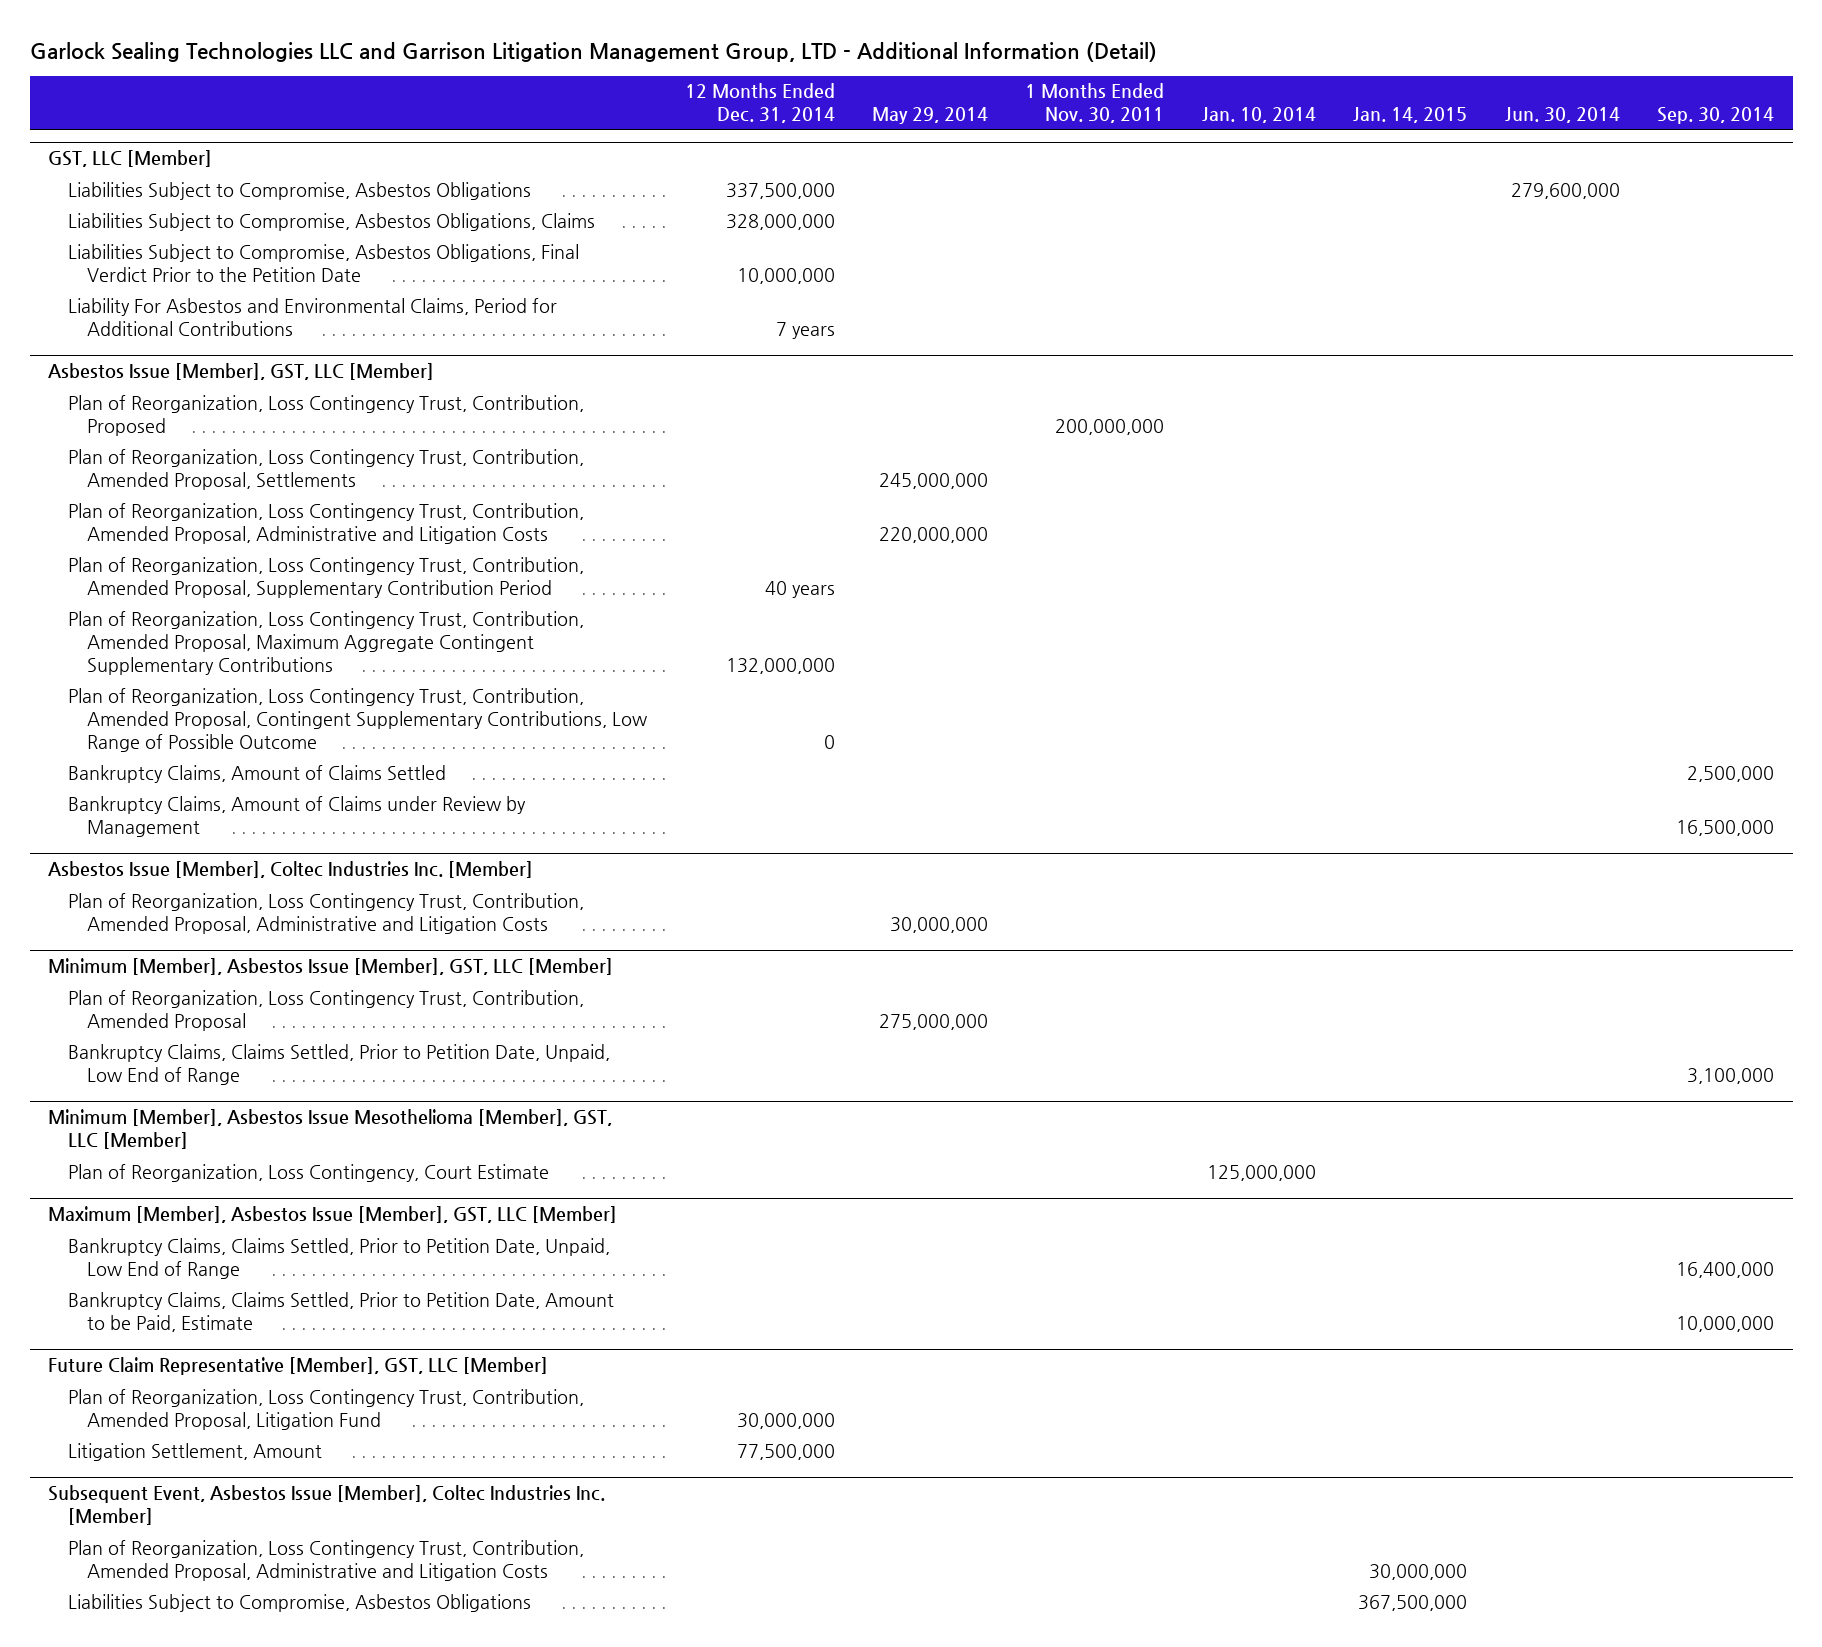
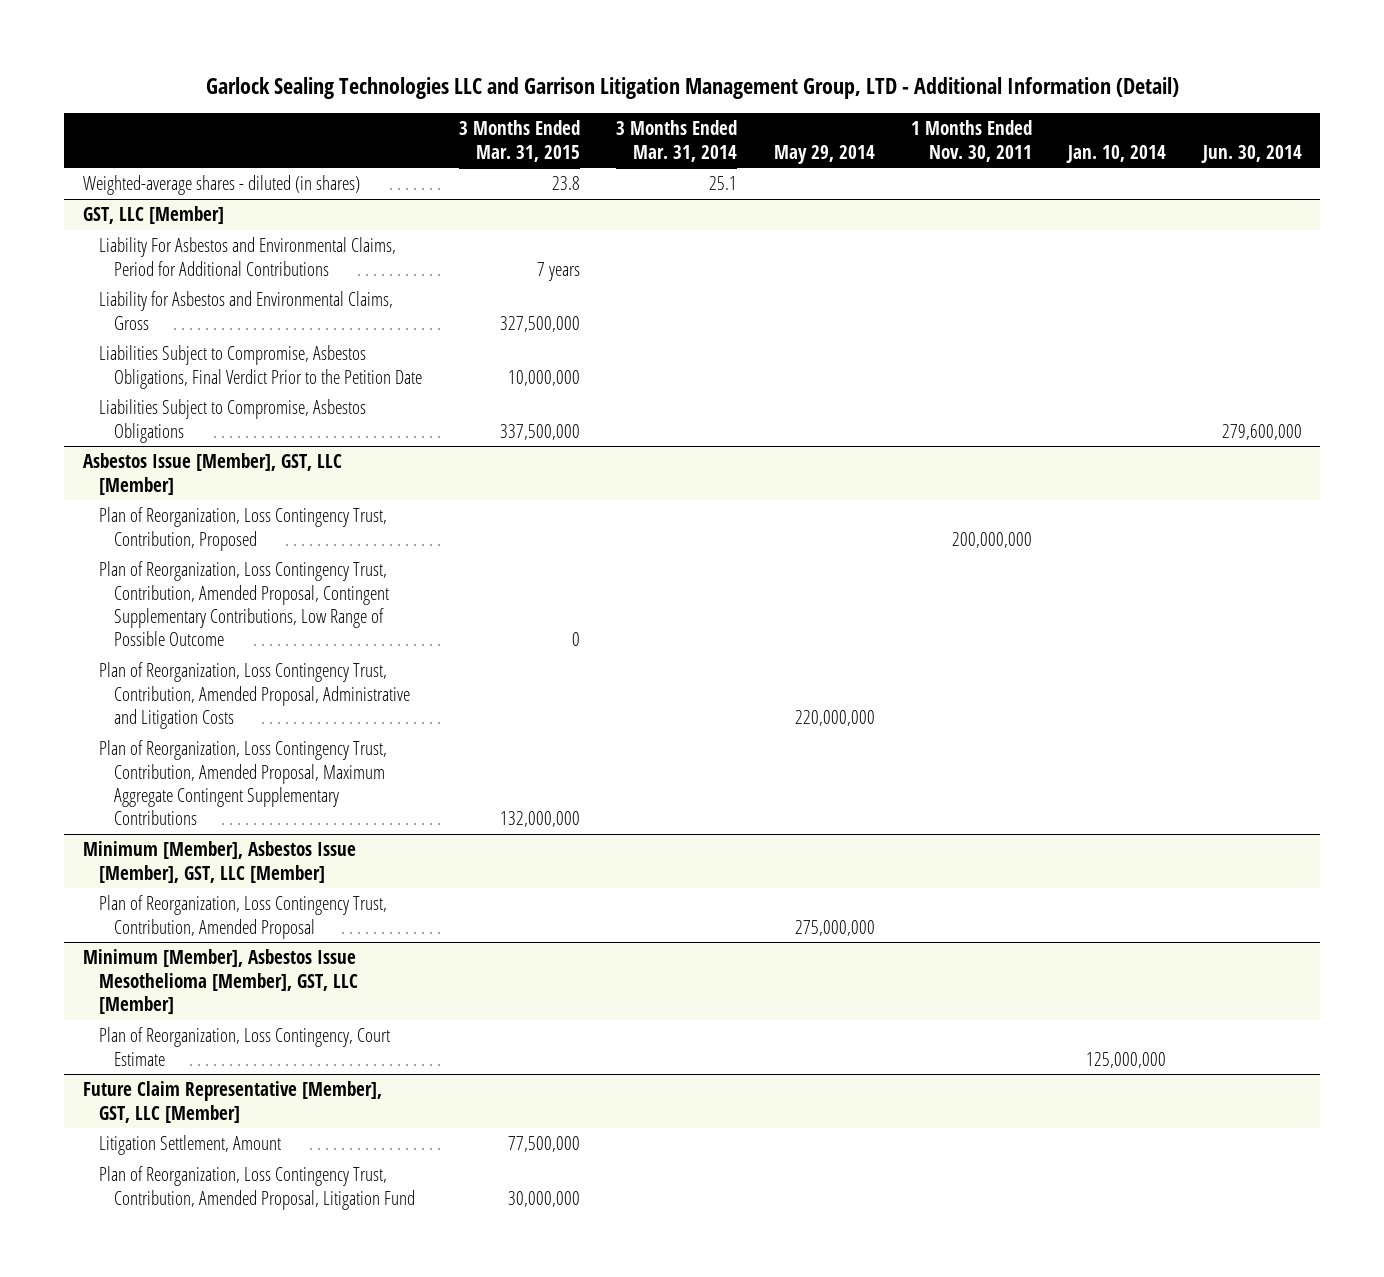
- | 12 Months Ended Dec. 31, 2014 | May 29, 2014 | 1 Months Ended Nov. 30, 2011 | Jan. 10, 2014 | Jan. 14, 2015 | Jun. 30, 2014 | Sep. 30, 2014
+ | 3 Months Ended Mar. 31, 2015 | 3 Months Ended Mar. 31, 2014 | May 29, 2014 | 1 Months Ended Nov. 30, 2011 | Jan. 10, 2014 | Jun. 30, 2014
+ Weighted-average shares - diluted (in shares) | 23.8 | 25.1 | | | |
@ GST, LLC [Member]
- Liabilities Subject to Compromise, Asbestos Obligations, Claims | 328,000,000 | | | | | |
+ Liability for Asbestos and Environmental Claims, Gross | 327,500,000 | | | | |
moved down: Liabilities Subject to Compromise, Asbestos Obligations, Final Verdict Prior to the Petition Date | 10,000,000 | | | | |
moved down: Liabilities Subject to Compromise, Asbestos Obligations | 337,500,000 | | | | | 279,600,000
@ Asbestos Issue [Member], GST, LLC [Member]
- Plan of Reorganization, Loss Contingency Trust, Contribution, Amended Proposal, Settlements | | 245,000,000 | | | | |
moved up: Plan of Reorganization, Loss Contingency Trust, Contribution, Amended Proposal, Contingent Supplementary Contributions, Low Range of Possible Outcome | 0 | | | | |
- Plan of Reorganization, Loss Contingency Trust, Contribution, Amended Proposal, Supplementary Contribution Period | 40 years | | | | | |
- Bankruptcy Claims, Amount of Claims Settled | | | | | | | 2,500,000
- Bankruptcy Claims, Amount of Claims under Review by Management | | | | | | | 16,500,000
- Asbestos Issue [Member], Coltec Industries Inc. [Member]
- Plan of Reorganization, Loss Contingency Trust, Contribution, Amended Proposal, Administrative and Litigation Costs | | 30,000,000 | | | | |
@ Minimum [Member], Asbestos Issue [Member], GST, LLC [Member]
- Bankruptcy Claims, Claims Settled, Prior to Petition Date, Unpaid, Low End of Range | | | | | | | 3,100,000
- Maximum [Member], Asbestos Issue [Member], GST, LLC [Member]
- Bankruptcy Claims, Claims Settled, Prior to Petition Date, Unpaid, Low End of Range | | | | | | | 16,400,000
- Bankruptcy Claims, Claims Settled, Prior to Petition Date, Amount to be Paid, Estimate | | | | | | | 10,000,000
- Subsequent Event, Asbestos Issue [Member], Coltec Industries Inc. [Member]
- Plan of Reorganization, Loss Contingency Trust, Contribution, Amended Proposal, Administrative and Litigation Costs | | | | | 30,000,000 | |
- Liabilities Subject to Compromise, Asbestos Obligations | | | | | 367,500,000 | |
@ Future Claim Representative [Member], GST, LLC [Member]
moved down: Plan of Reorganization, Loss Contingency Trust, Contribution, Amended Proposal, Litigation Fund | 30,000,000 | | | | |

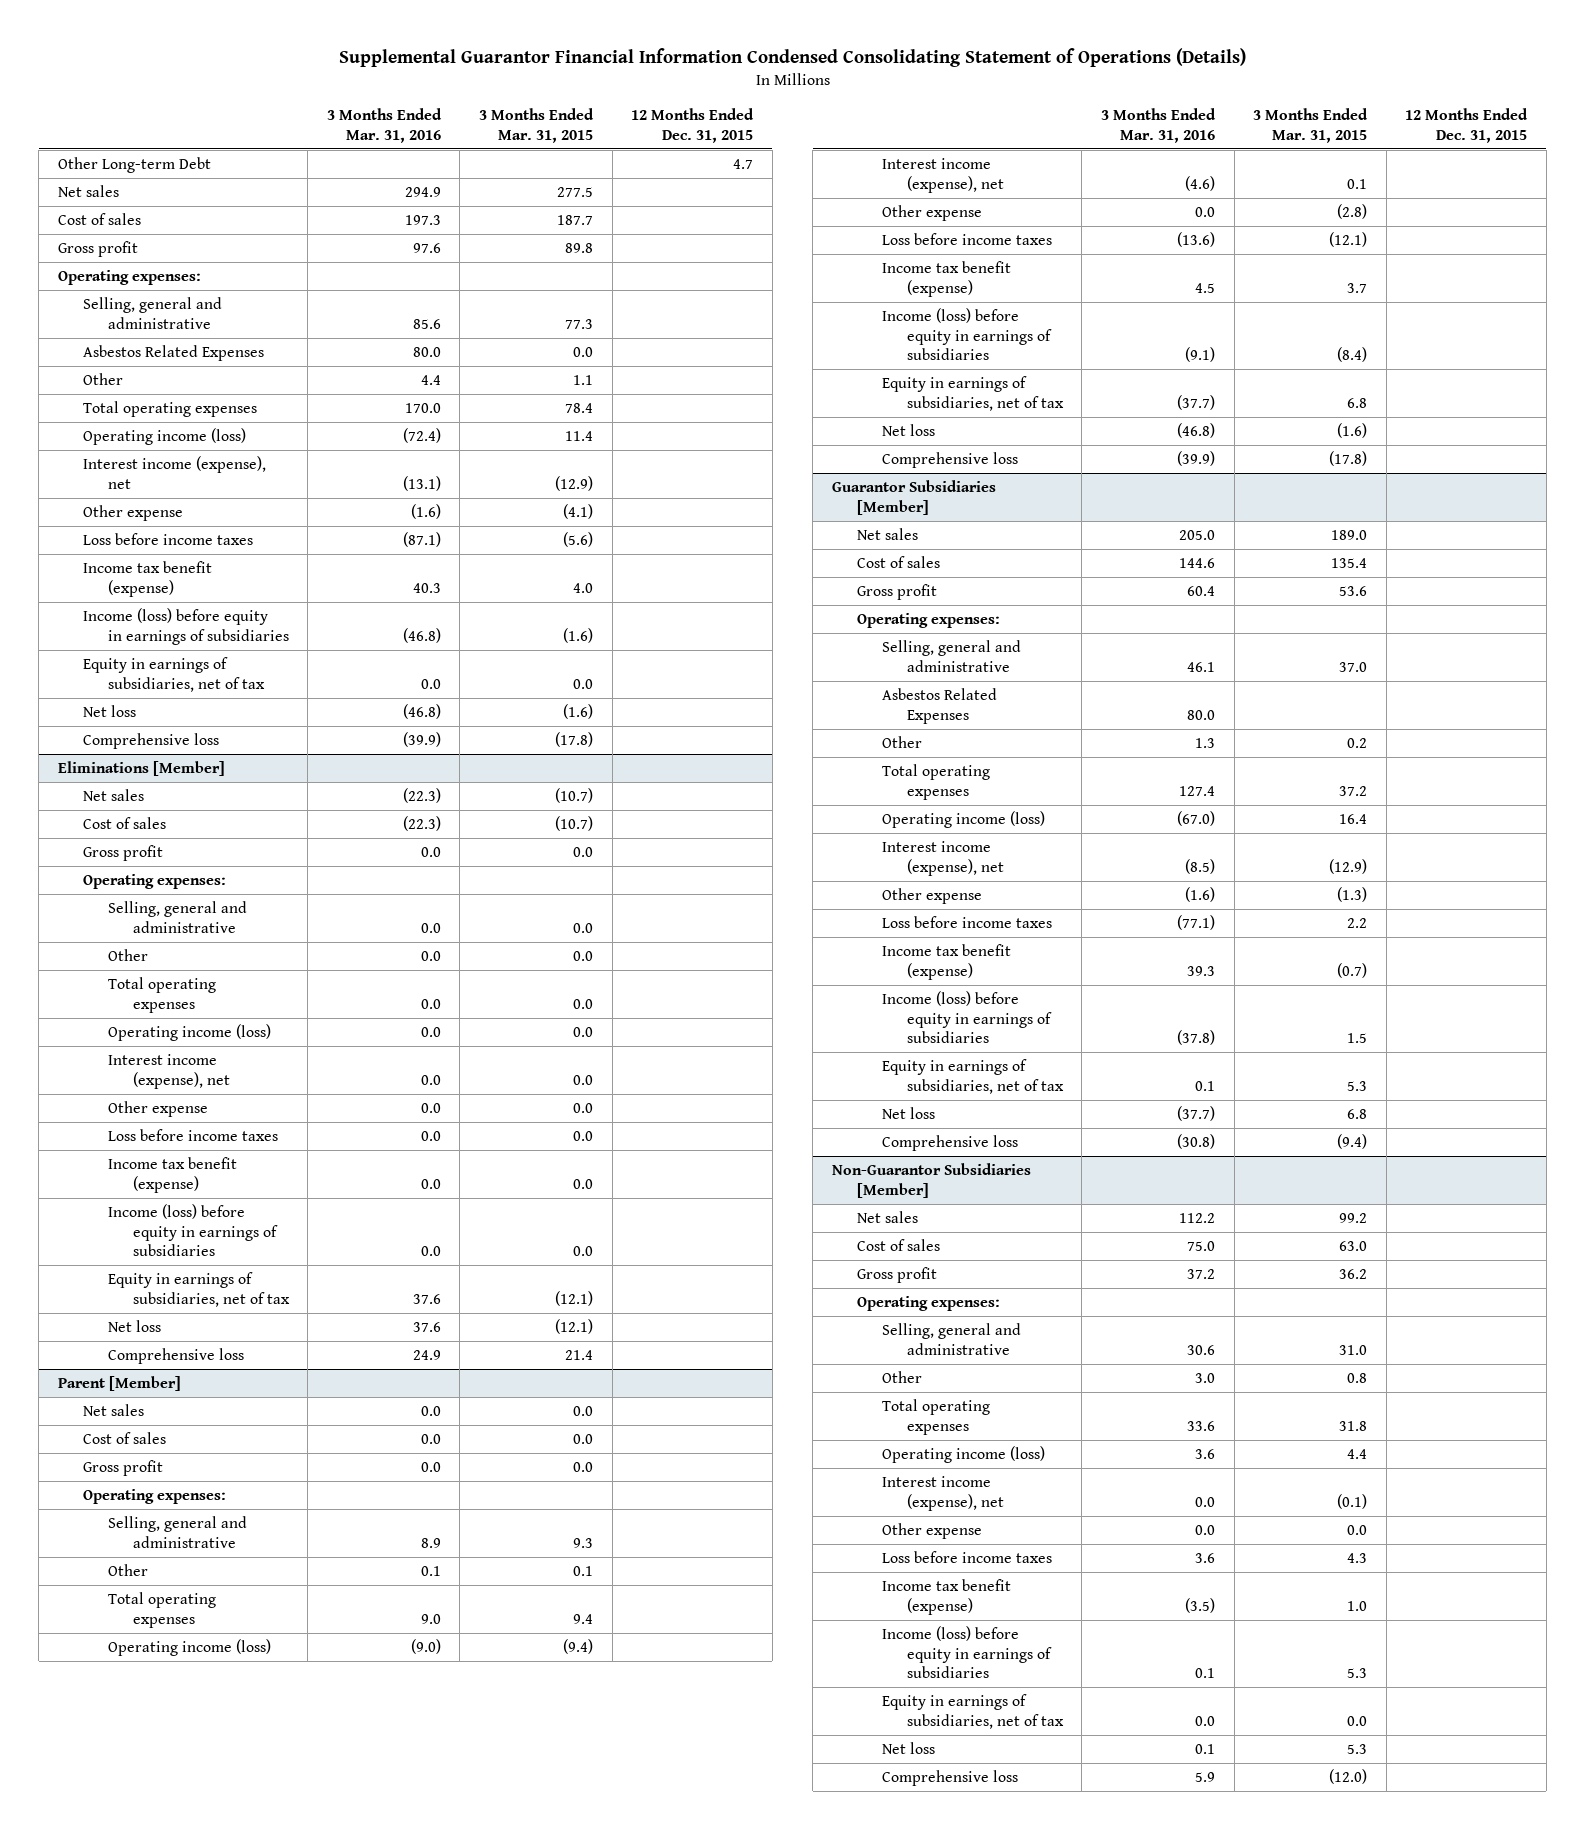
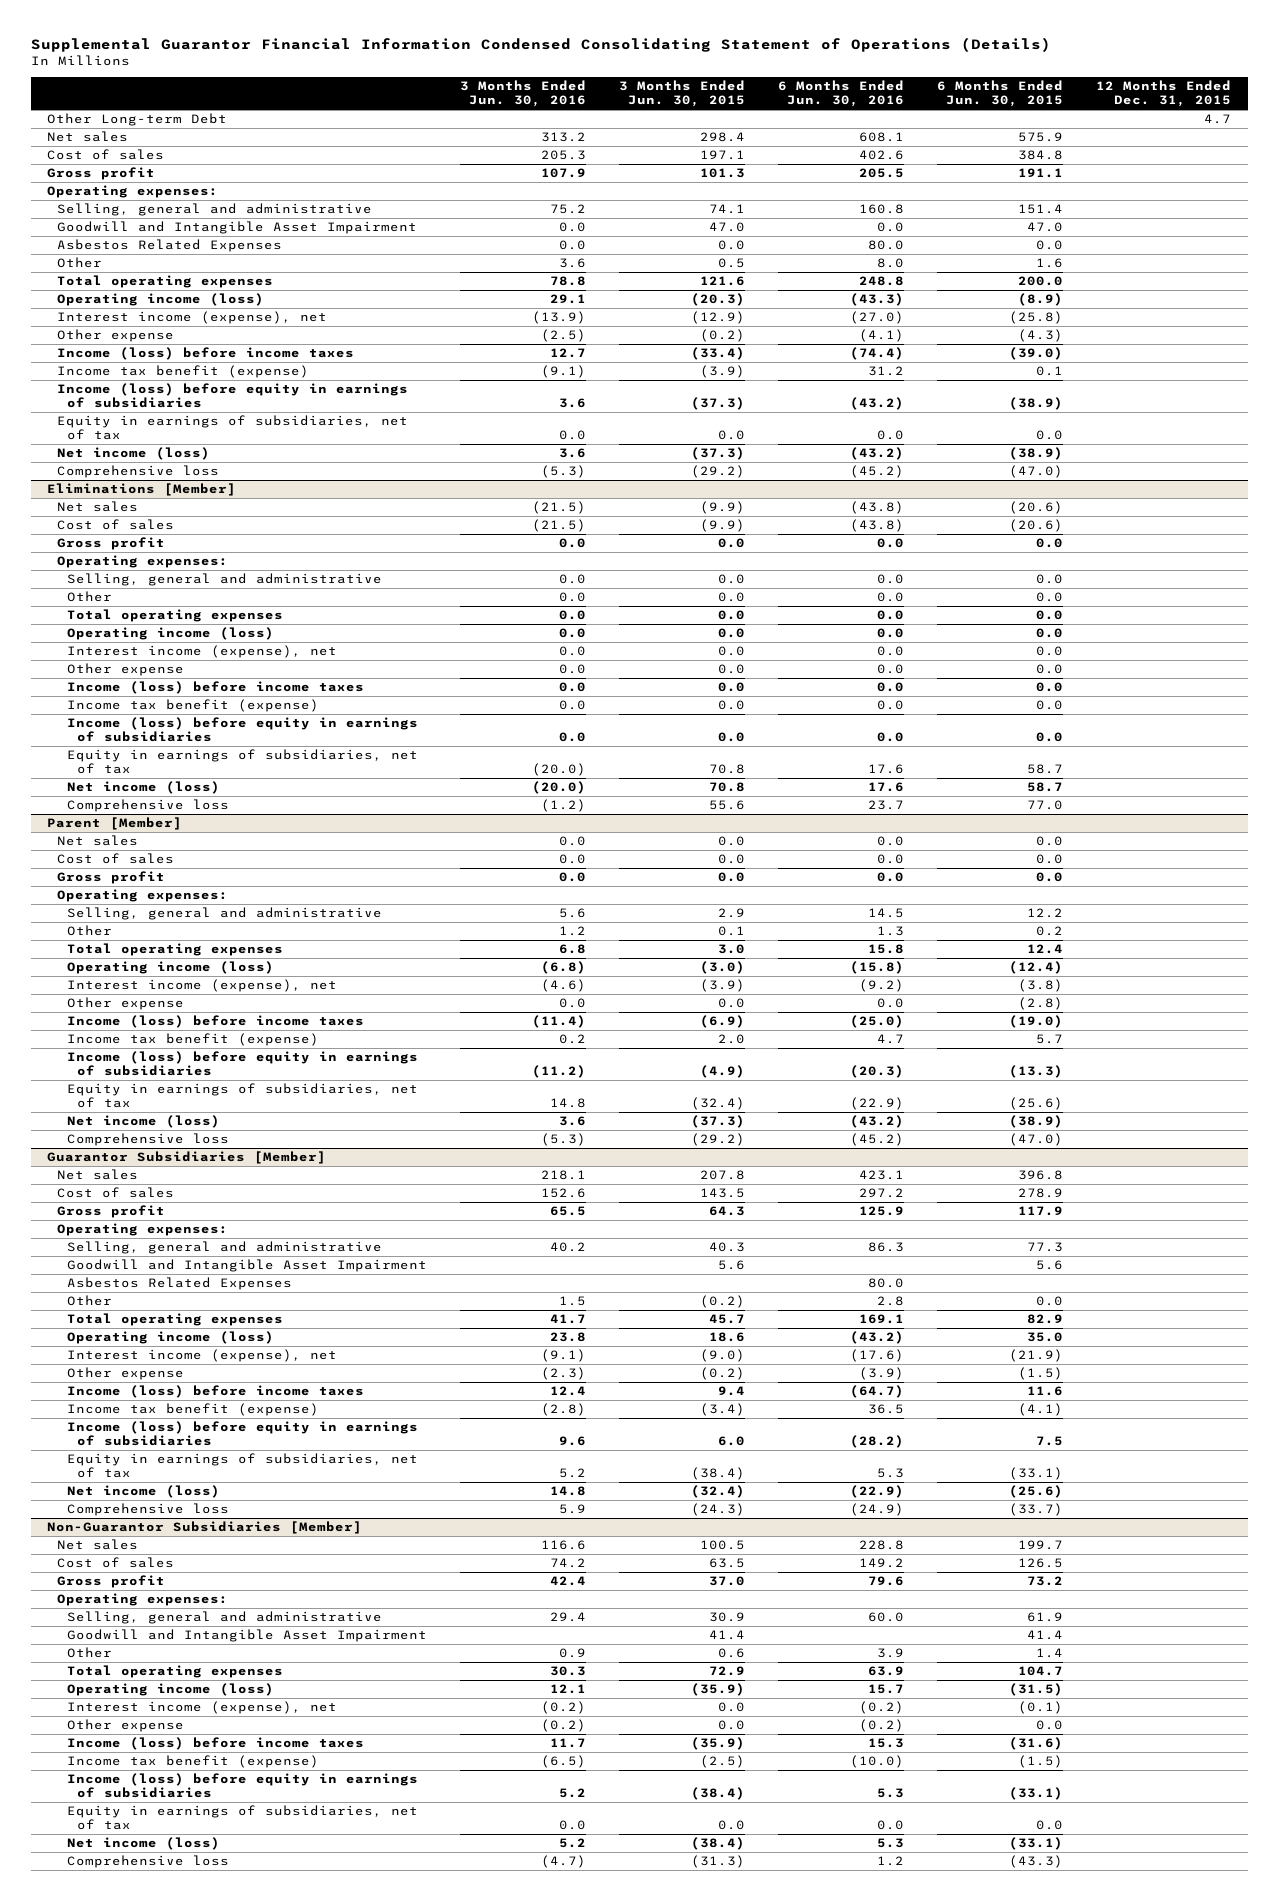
- | 3 Months Ended Mar. 31, 2016 | 3 Months Ended Mar. 31, 2015 | 12 Months Ended Dec. 31, 2015
+ | 3 Months Ended Jun. 30, 2016 | 3 Months Ended Jun. 30, 2015 | 6 Months Ended Jun. 30, 2016 | 6 Months Ended Jun. 30, 2015 | 12 Months Ended Dec. 31, 2015
+ Goodwill and Intangible Asset Impairment | 0.0 | 47.0 | 0.0 | 47.0 |
- Loss before income taxes | (87.1) | (5.6) |
+ Income (loss) before income taxes | 12.7 | (33.4) | (74.4) | (39.0) |
- Net loss | (46.8) | (1.6) |
+ Net income (loss) | 3.6 | (37.3) | (43.2) | (38.9) |
@ Eliminations [Member]
- Loss before income taxes | 0.0 | 0.0 |
+ Income (loss) before income taxes | 0.0 | 0.0 | 0.0 | 0.0 |
- Net loss | 37.6 | (12.1) |
+ Net income (loss) | (20.0) | 70.8 | 17.6 | 58.7 |
@ Parent [Member]
- Loss before income taxes | (13.6) | (12.1) |
+ Income (loss) before income taxes | (11.4) | (6.9) | (25.0) | (19.0) |
- Net loss | (46.8) | (1.6) |
+ Net income (loss) | 3.6 | (37.3) | (43.2) | (38.9) |
@ Guarantor Subsidiaries [Member]
+ Goodwill and Intangible Asset Impairment | | 5.6 | | 5.6 |
- Loss before income taxes | (77.1) | 2.2 |
+ Income (loss) before income taxes | 12.4 | 9.4 | (64.7) | 11.6 |
- Net loss | (37.7) | 6.8 |
+ Net income (loss) | 14.8 | (32.4) | (22.9) | (25.6) |
@ Non-Guarantor Subsidiaries [Member]
+ Goodwill and Intangible Asset Impairment | | 41.4 | | 41.4 |
- Loss before income taxes | 3.6 | 4.3 |
+ Income (loss) before income taxes | 11.7 | (35.9) | 15.3 | (31.6) |
- Net loss | 0.1 | 5.3 |
+ Net income (loss) | 5.2 | (38.4) | 5.3 | (33.1) |

